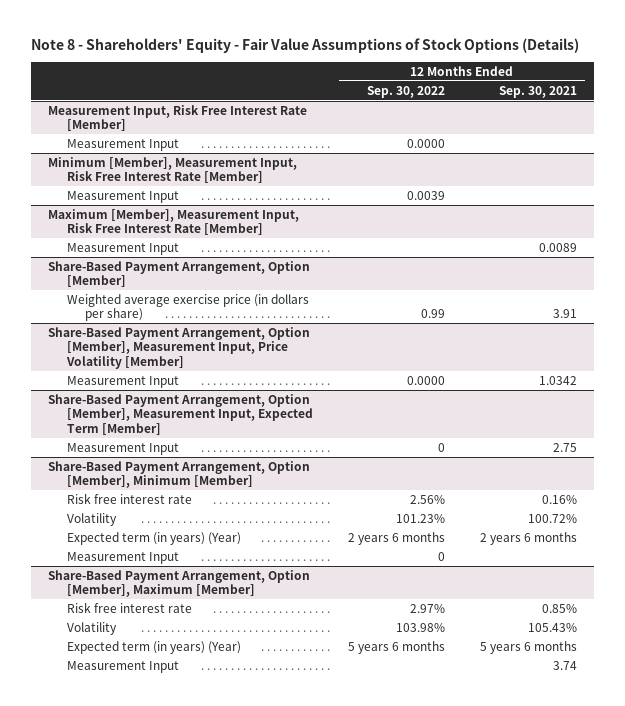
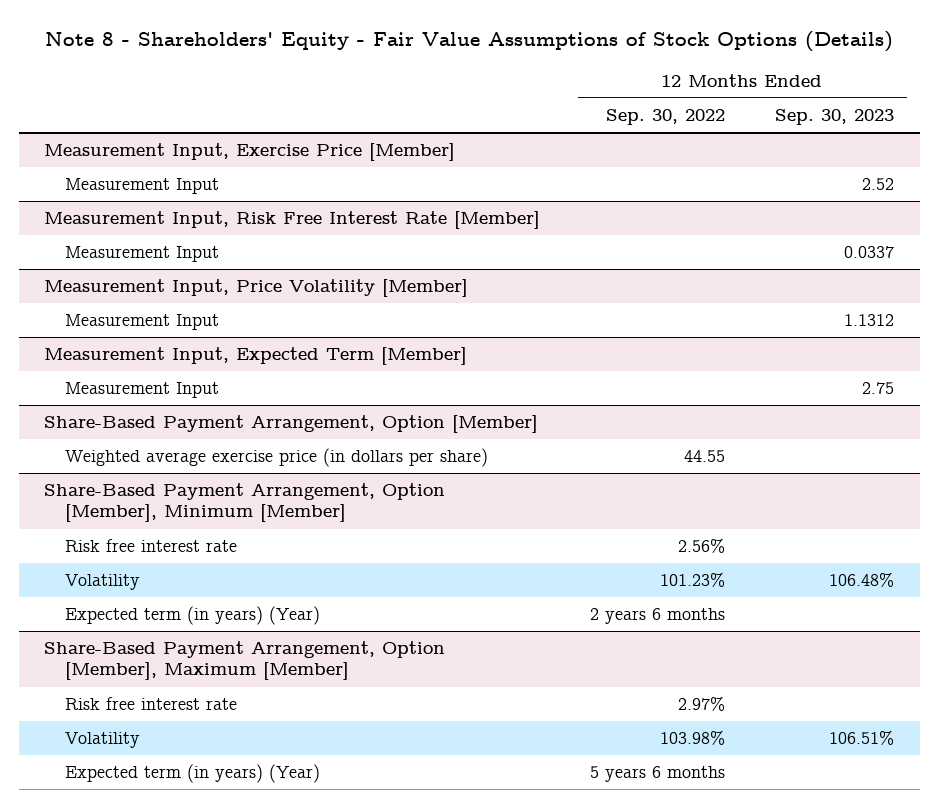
- | 12 Months Ended Sep. 30, 2022 | 12 Months Ended Sep. 30, 2021
+ | 12 Months Ended Sep. 30, 2022 | 12 Months Ended Sep. 30, 2023
+ Measurement Input, Exercise Price [Member]
+ Measurement Input | | 2.52
@ Measurement Input, Risk Free Interest Rate [Member]
- Measurement Input | 0.0000 |
- Minimum [Member], Measurement Input, Risk Free Interest Rate [Member]
- Measurement Input | 0.0039 |
- Maximum [Member], Measurement Input, Risk Free Interest Rate [Member]
+ Measurement Input, Price Volatility [Member]
+ Measurement Input | | 1.1312
+ Measurement Input, Expected Term [Member]
+ Measurement Input | | 2.75
@ Share-Based Payment Arrangement, Option [Member]
- Weighted average exercise price (in dollars per share) | 0.99 | 3.91
- Share-Based Payment Arrangement, Option [Member], Measurement Input, Price Volatility [Member]
- Measurement Input | 0.0000 | 1.0342
- Share-Based Payment Arrangement, Option [Member], Measurement Input, Expected Term [Member]
- Measurement Input | 0 | 2.75
@ Share-Based Payment Arrangement, Option [Member]
+ Weighted average exercise price (in dollars per share) | 44.55 |
@ Share-Based Payment Arrangement, Option [Member], Minimum [Member]
- Measurement Input | 0 |
@ Share-Based Payment Arrangement, Option [Member], Maximum [Member]
- Measurement Input | | 3.74

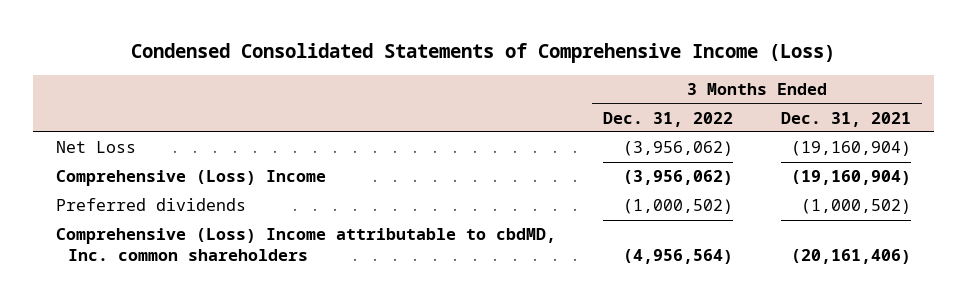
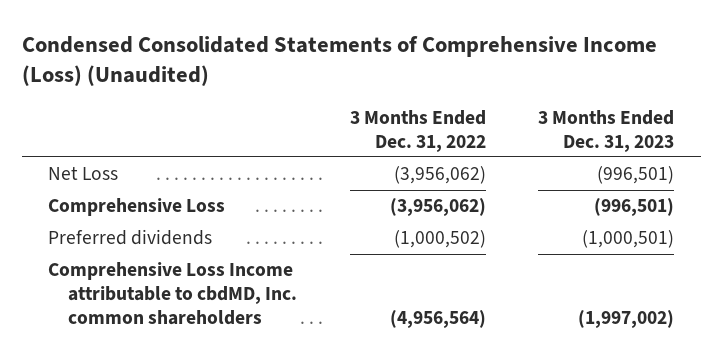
- Condensed Consolidated Statements of Comprehensive Income (Loss)
+ Condensed Consolidated Statements of Comprehensive Income (Loss) (Unaudited)
- | 3 Months Ended Dec. 31, 2022 | 3 Months Ended Dec. 31, 2021
+ | 3 Months Ended Dec. 31, 2022 | 3 Months Ended Dec. 31, 2023
- Comprehensive (Loss) Income | (3,956,062) | (19,160,904)
+ Comprehensive Loss | (3,956,062) | (996,501)
- Comprehensive (Loss) Income attributable to cbdMD, Inc. common shareholders | (4,956,564) | (20,161,406)
+ Comprehensive Loss Income attributable to cbdMD, Inc. common shareholders | (4,956,564) | (1,997,002)

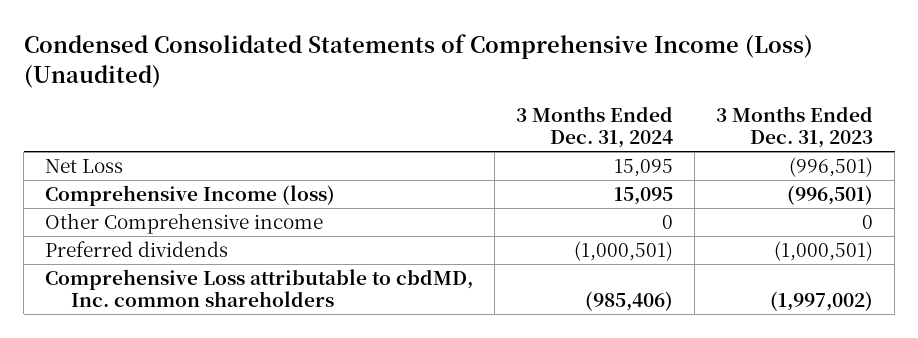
- | 3 Months Ended Dec. 31, 2022 | 3 Months Ended Dec. 31, 2023
+ | 3 Months Ended Dec. 31, 2024 | 3 Months Ended Dec. 31, 2023
- Comprehensive Loss | (3,956,062) | (996,501)
+ Comprehensive Income (loss) | 15,095 | (996,501)
+ Other Comprehensive income | 0 | 0
- Comprehensive Loss Income attributable to cbdMD, Inc. common shareholders | (4,956,564) | (1,997,002)
+ Comprehensive Loss attributable to cbdMD, Inc. common shareholders | (985,406) | (1,997,002)

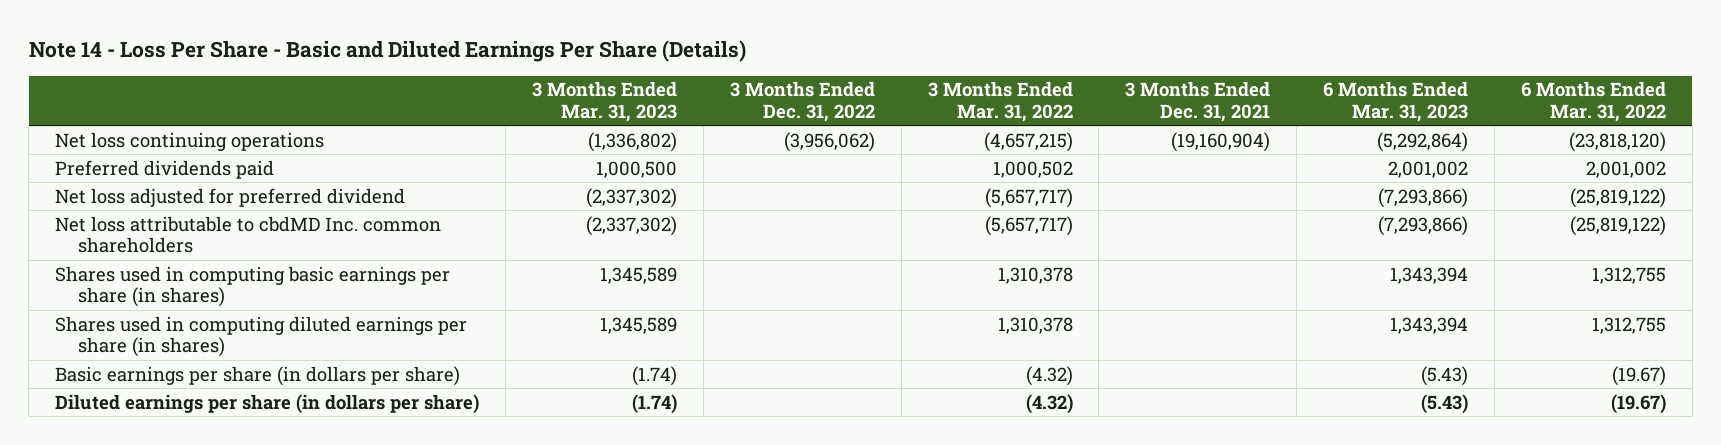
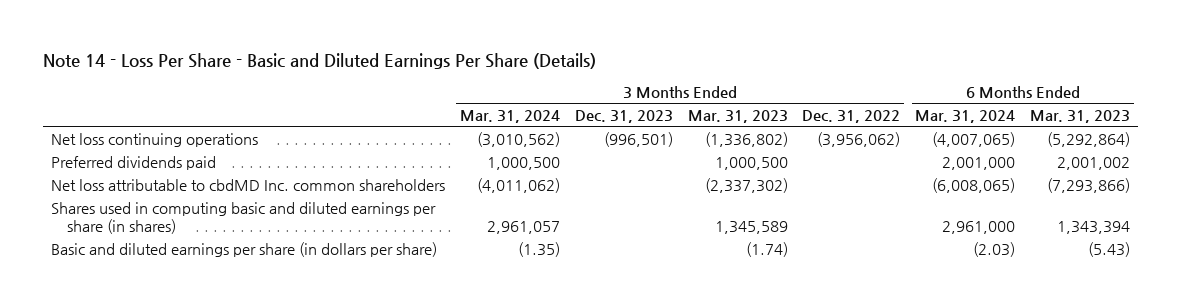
- | 3 Months Ended Mar. 31, 2023 | 3 Months Ended Dec. 31, 2022 | 3 Months Ended Mar. 31, 2022 | 3 Months Ended Dec. 31, 2021 | 6 Months Ended Mar. 31, 2023 | 6 Months Ended Mar. 31, 2022
+ | 3 Months Ended Mar. 31, 2024 | 3 Months Ended Dec. 31, 2023 | 3 Months Ended Mar. 31, 2023 | 3 Months Ended Dec. 31, 2022 | 6 Months Ended Mar. 31, 2024 | 6 Months Ended Mar. 31, 2023
- Net loss adjusted for preferred dividend | (2,337,302) | | (5,657,717) | | (7,293,866) | (25,819,122)
- Shares used in computing basic earnings per share (in shares) | 1,345,589 | | 1,310,378 | | 1,343,394 | 1,312,755
- Shares used in computing diluted earnings per share (in shares) | 1,345,589 | | 1,310,378 | | 1,343,394 | 1,312,755
- Basic earnings per share (in dollars per share) | (1.74) | | (4.32) | | (5.43) | (19.67)
- Diluted earnings per share (in dollars per share) | (1.74) | | (4.32) | | (5.43) | (19.67)
+ Shares used in computing basic and diluted earnings per share (in shares) | 2,961,057 | | 1,345,589 | | 2,961,000 | 1,343,394
+ Basic and diluted earnings per share (in dollars per share) | (1.35) | | (1.74) | | (2.03) | (5.43)

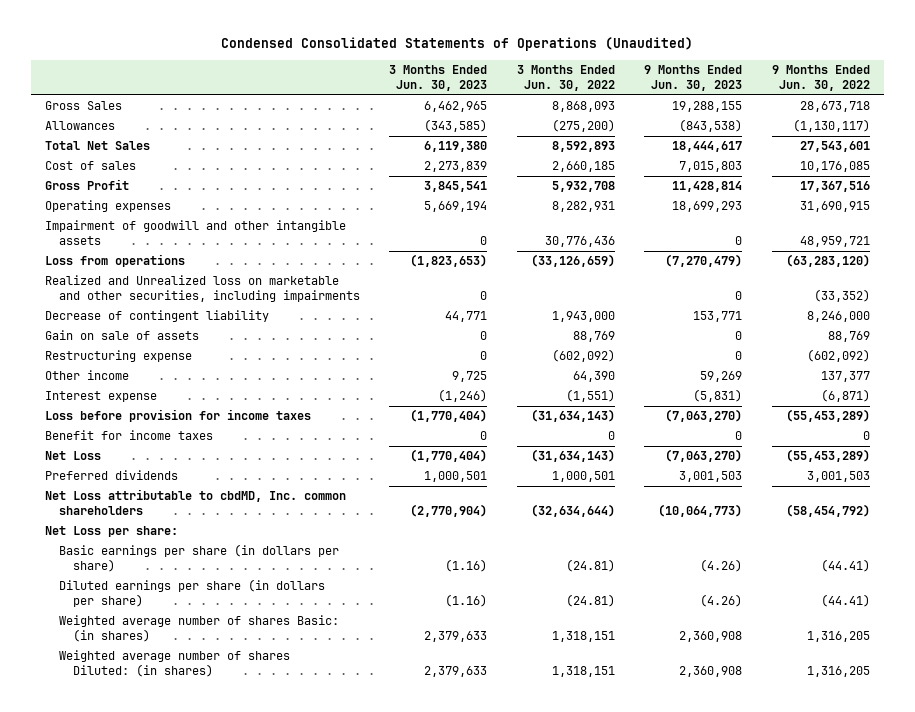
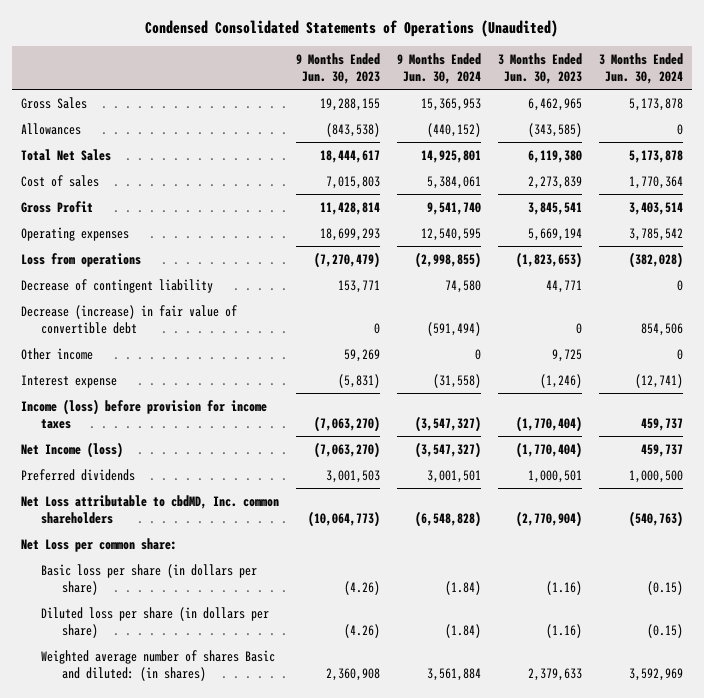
- | 3 Months Ended Jun. 30, 2023 | 3 Months Ended Jun. 30, 2022 | 9 Months Ended Jun. 30, 2023 | 9 Months Ended Jun. 30, 2022
+ | 9 Months Ended Jun. 30, 2023 | 9 Months Ended Jun. 30, 2024 | 3 Months Ended Jun. 30, 2023 | 3 Months Ended Jun. 30, 2024
- Impairment of goodwill and other intangible assets | 0 | 30,776,436 | 0 | 48,959,721
- Realized and Unrealized loss on marketable and other securities, including impairments | 0 | | 0 | (33,352)
- Gain on sale of assets | 0 | 88,769 | 0 | 88,769
- Restructuring expense | 0 | (602,092) | 0 | (602,092)
+ Decrease (increase) in fair value of convertible debt | 0 | (591,494) | 0 | 854,506
- Loss before provision for income taxes | (1,770,404) | (31,634,143) | (7,063,270) | (55,453,289)
- Benefit for income taxes | 0 | 0 | 0 | 0
- Net Loss | (1,770,404) | (31,634,143) | (7,063,270) | (55,453,289)
+ Income (loss) before provision for income taxes | (7,063,270) | (3,547,327) | (1,770,404) | 459,737
+ Net Income (loss) | (7,063,270) | (3,547,327) | (1,770,404) | 459,737
- Net Loss per share:
- Basic earnings per share (in dollars per share) | (1.16) | (24.81) | (4.26) | (44.41)
- Diluted earnings per share (in dollars per share) | (1.16) | (24.81) | (4.26) | (44.41)
- Weighted average number of shares Basic: (in shares) | 2,379,633 | 1,318,151 | 2,360,908 | 1,316,205
- Weighted average number of shares Diluted: (in shares) | 2,379,633 | 1,318,151 | 2,360,908 | 1,316,205
+ Net Loss per common share:
+ Basic loss per share (in dollars per share) | (4.26) | (1.84) | (1.16) | (0.15)
+ Diluted loss per share (in dollars per share) | (4.26) | (1.84) | (1.16) | (0.15)
+ Weighted average number of shares Basic and diluted: (in shares) | 2,360,908 | 3,561,884 | 2,379,633 | 3,592,969

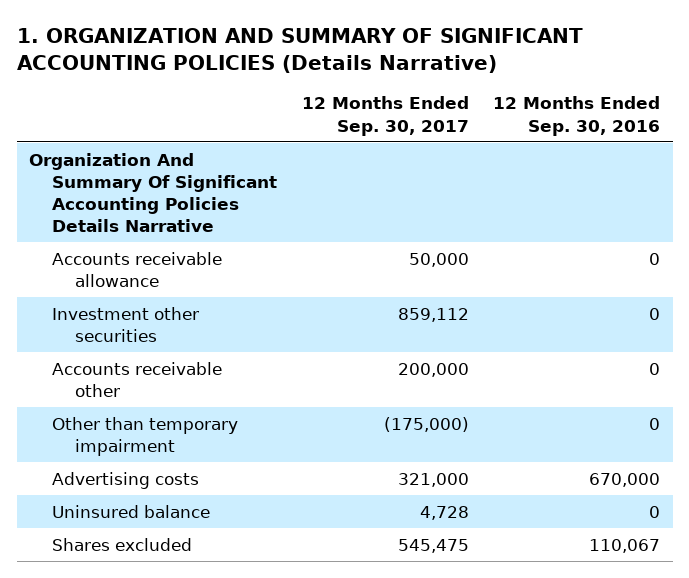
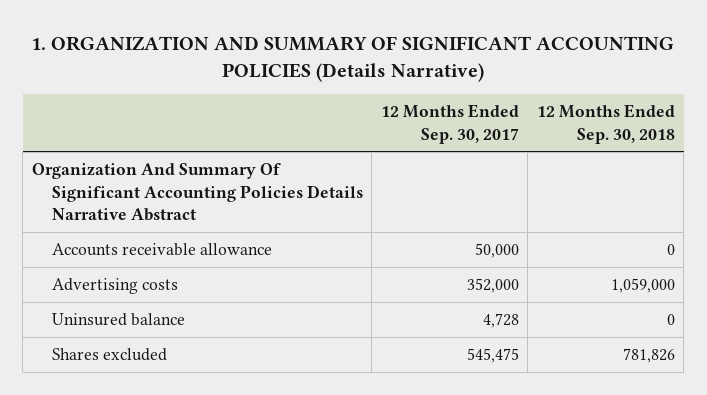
- | 12 Months Ended Sep. 30, 2017 | 12 Months Ended Sep. 30, 2016
+ | 12 Months Ended Sep. 30, 2017 | 12 Months Ended Sep. 30, 2018
- Organization And Summary Of Significant Accounting Policies Details Narrative
+ Organization And Summary Of Significant Accounting Policies Details Narrative Abstract
- Investment other securities | 859,112 | 0
- Accounts receivable other | 200,000 | 0
- Other than temporary impairment | (175,000) | 0
- Advertising costs | 321,000 | 670,000
+ Advertising costs | 352,000 | 1,059,000

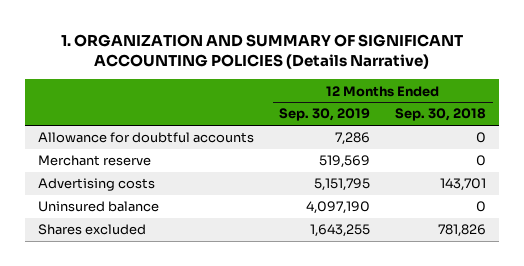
- | 12 Months Ended Sep. 30, 2017 | 12 Months Ended Sep. 30, 2018
+ | 12 Months Ended Sep. 30, 2019 | 12 Months Ended Sep. 30, 2018
- Organization And Summary Of Significant Accounting Policies Details Narrative Abstract
- Accounts receivable allowance | 50,000 | 0
- Advertising costs | 352,000 | 1,059,000
+ Allowance for doubtful accounts | 7,286 | 0
+ Merchant reserve | 519,569 | 0
+ Advertising costs | 5,151,795 | 143,701

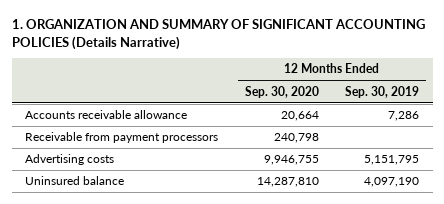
- | 12 Months Ended Sep. 30, 2019 | 12 Months Ended Sep. 30, 2018
+ | 12 Months Ended Sep. 30, 2020 | 12 Months Ended Sep. 30, 2019
- Allowance for doubtful accounts | 7,286 | 0
- Merchant reserve | 519,569 | 0
+ Accounts receivable allowance | 20,664 | 7,286
+ Receivable from payment processors | 240,798 |
- Shares excluded | 1,643,255 | 781,826

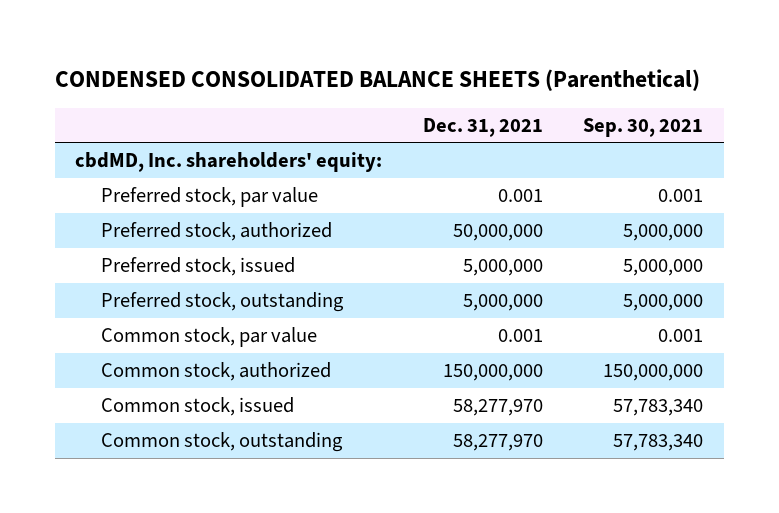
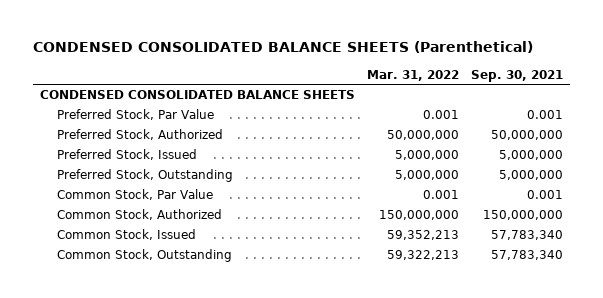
- | Dec. 31, 2021 | Sep. 30, 2021
+ | Mar. 31, 2022 | Sep. 30, 2021
- cbdMD, Inc. shareholders' equity:
- Preferred stock, par value | 0.001 | 0.001
- Preferred stock, authorized | 50,000,000 | 5,000,000
- Preferred stock, issued | 5,000,000 | 5,000,000
- Preferred stock, outstanding | 5,000,000 | 5,000,000
- Common stock, par value | 0.001 | 0.001
- Common stock, authorized | 150,000,000 | 150,000,000
- Common stock, issued | 58,277,970 | 57,783,340
- Common stock, outstanding | 58,277,970 | 57,783,340
+ CONDENSED CONSOLIDATED BALANCE SHEETS
+ Preferred Stock, Par Value | 0.001 | 0.001
+ Preferred Stock, Authorized | 50,000,000 | 50,000,000
+ Preferred Stock, Issued | 5,000,000 | 5,000,000
+ Preferred Stock, Outstanding | 5,000,000 | 5,000,000
+ Common Stock, Par Value | 0.001 | 0.001
+ Common Stock, Authorized | 150,000,000 | 150,000,000
+ Common Stock, Issued | 59,352,213 | 57,783,340
+ Common Stock, Outstanding | 59,322,213 | 57,783,340

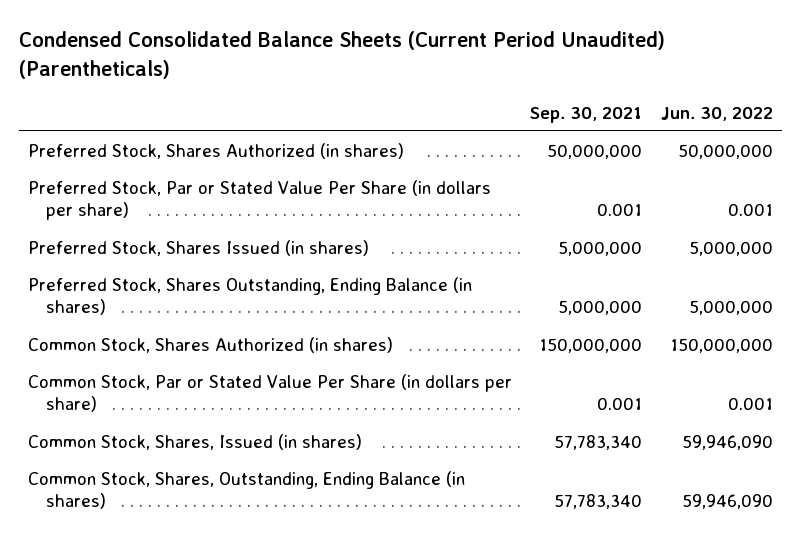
- CONDENSED CONSOLIDATED BALANCE SHEETS (Parenthetical)
+ Condensed Consolidated Balance Sheets (Current Period Unaudited) (Parentheticals)
- | Mar. 31, 2022 | Sep. 30, 2021
+ | Sep. 30, 2021 | Jun. 30, 2022
- CONDENSED CONSOLIDATED BALANCE SHEETS
- Preferred Stock, Par Value | 0.001 | 0.001
- Preferred Stock, Authorized | 50,000,000 | 50,000,000
- Preferred Stock, Issued | 5,000,000 | 5,000,000
- Preferred Stock, Outstanding | 5,000,000 | 5,000,000
- Common Stock, Par Value | 0.001 | 0.001
- Common Stock, Authorized | 150,000,000 | 150,000,000
- Common Stock, Issued | 59,352,213 | 57,783,340
- Common Stock, Outstanding | 59,322,213 | 57,783,340
+ Preferred Stock, Shares Authorized (in shares) | 50,000,000 | 50,000,000
+ Preferred Stock, Par or Stated Value Per Share (in dollars per share) | 0.001 | 0.001
+ Preferred Stock, Shares Issued (in shares) | 5,000,000 | 5,000,000
+ Preferred Stock, Shares Outstanding, Ending Balance (in shares) | 5,000,000 | 5,000,000
+ Common Stock, Shares Authorized (in shares) | 150,000,000 | 150,000,000
+ Common Stock, Par or Stated Value Per Share (in dollars per share) | 0.001 | 0.001
+ Common Stock, Shares, Issued (in shares) | 57,783,340 | 59,946,090
+ Common Stock, Shares, Outstanding, Ending Balance (in shares) | 57,783,340 | 59,946,090

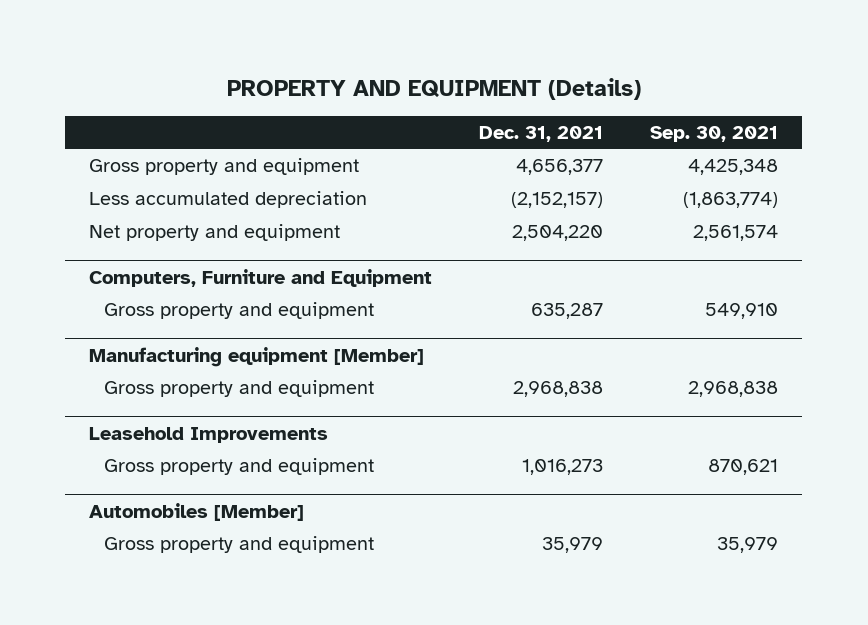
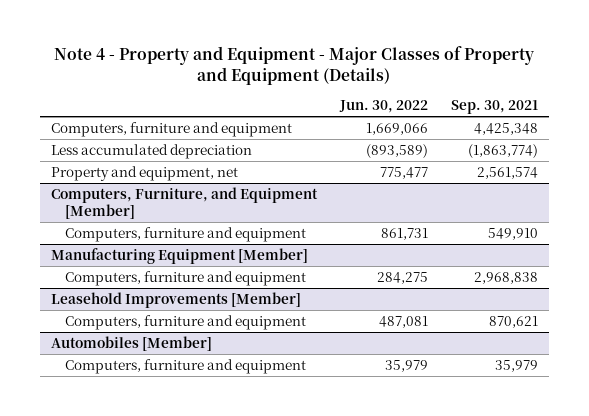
- PROPERTY AND EQUIPMENT (Details)
+ Note 4 - Property and Equipment - Major Classes of Property and Equipment (Details)
- | Dec. 31, 2021 | Sep. 30, 2021
+ | Jun. 30, 2022 | Sep. 30, 2021
- Gross property and equipment | 4,656,377 | 4,425,348
+ Computers, furniture and equipment | 1,669,066 | 4,425,348
- Net property and equipment | 2,504,220 | 2,561,574
- Computers, Furniture and Equipment
- Gross property and equipment | 635,287 | 549,910
- Manufacturing equipment [Member]
- Gross property and equipment | 2,968,838 | 2,968,838
- Leasehold Improvements
- Gross property and equipment | 1,016,273 | 870,621
+ Property and equipment, net | 775,477 | 2,561,574
+ Computers, Furniture, and Equipment [Member]
+ Computers, furniture and equipment | 861,731 | 549,910
+ Manufacturing Equipment [Member]
+ Computers, furniture and equipment | 284,275 | 2,968,838
+ Leasehold Improvements [Member]
+ Computers, furniture and equipment | 487,081 | 870,621
@ Automobiles [Member]
- Gross property and equipment | 35,979 | 35,979
+ Computers, furniture and equipment | 35,979 | 35,979

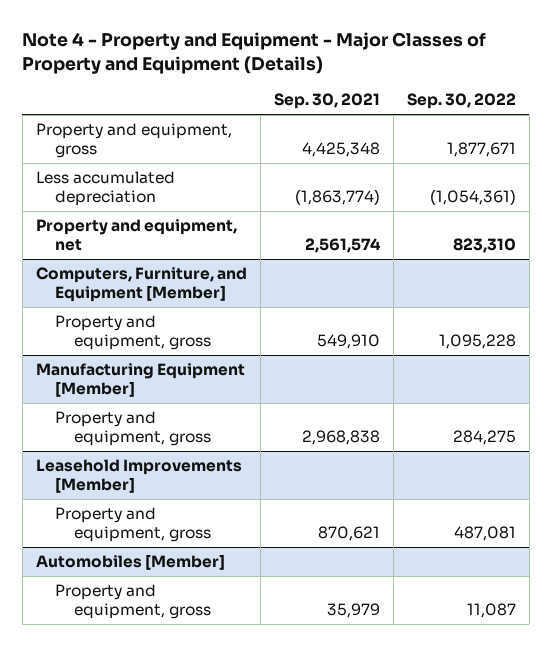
- | Jun. 30, 2022 | Sep. 30, 2021
+ | Sep. 30, 2021 | Sep. 30, 2022
- Computers, furniture and equipment | 1,669,066 | 4,425,348
+ Property and equipment, gross | 4,425,348 | 1,877,671
@ Computers, Furniture, and Equipment [Member]
- Computers, furniture and equipment | 861,731 | 549,910
+ Property and equipment, gross | 549,910 | 1,095,228
@ Manufacturing Equipment [Member]
- Computers, furniture and equipment | 284,275 | 2,968,838
+ Property and equipment, gross | 2,968,838 | 284,275
@ Leasehold Improvements [Member]
- Computers, furniture and equipment | 487,081 | 870,621
+ Property and equipment, gross | 870,621 | 487,081
@ Automobiles [Member]
- Computers, furniture and equipment | 35,979 | 35,979
+ Property and equipment, gross | 35,979 | 11,087

